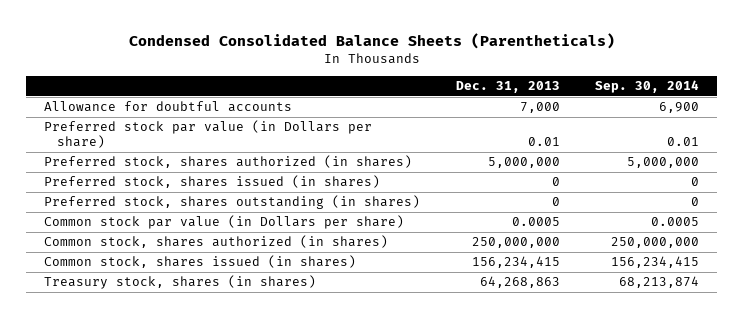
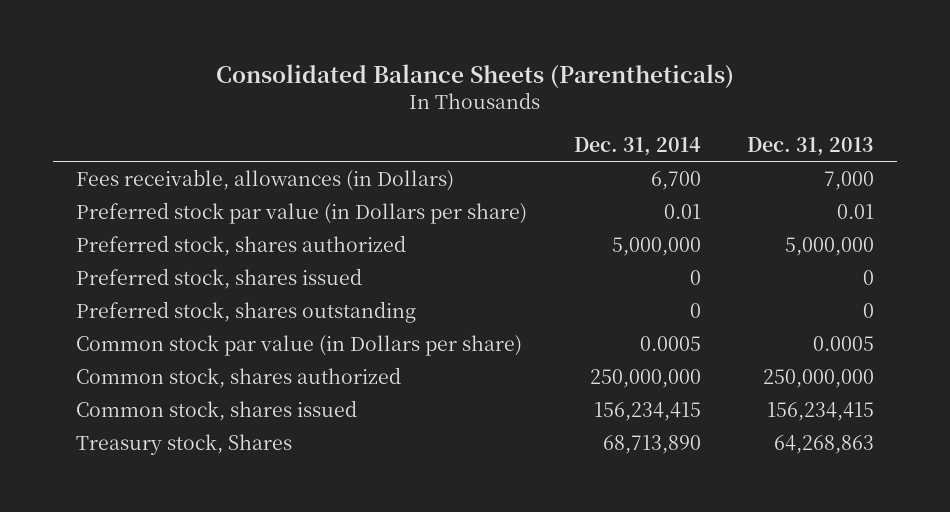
- Condensed Consolidated Balance Sheets (Parentheticals)
+ Consolidated Balance Sheets (Parentheticals)
- | Dec. 31, 2013 | Sep. 30, 2014
+ | Dec. 31, 2014 | Dec. 31, 2013
- Allowance for doubtful accounts | 7,000 | 6,900
+ Fees receivable, allowances (in Dollars) | 6,700 | 7,000
- Preferred stock, shares authorized (in shares) | 5,000,000 | 5,000,000
- Preferred stock, shares issued (in shares) | 0 | 0
- Preferred stock, shares outstanding (in shares) | 0 | 0
+ Preferred stock, shares authorized | 5,000,000 | 5,000,000
+ Preferred stock, shares issued | 0 | 0
+ Preferred stock, shares outstanding | 0 | 0
- Common stock, shares authorized (in shares) | 250,000,000 | 250,000,000
- Common stock, shares issued (in shares) | 156,234,415 | 156,234,415
- Treasury stock, shares (in shares) | 64,268,863 | 68,213,874
+ Common stock, shares authorized | 250,000,000 | 250,000,000
+ Common stock, shares issued | 156,234,415 | 156,234,415
+ Treasury stock, Shares | 68,713,890 | 64,268,863

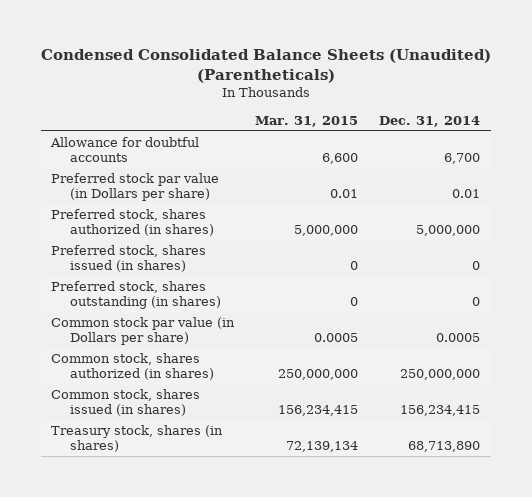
- Consolidated Balance Sheets (Parentheticals)
+ Condensed Consolidated Balance Sheets (Unaudited) (Parentheticals)
- | Dec. 31, 2014 | Dec. 31, 2013
+ | Mar. 31, 2015 | Dec. 31, 2014
- Fees receivable, allowances (in Dollars) | 6,700 | 7,000
+ Allowance for doubtful accounts | 6,600 | 6,700
- Preferred stock, shares authorized | 5,000,000 | 5,000,000
- Preferred stock, shares issued | 0 | 0
- Preferred stock, shares outstanding | 0 | 0
+ Preferred stock, shares authorized (in shares) | 5,000,000 | 5,000,000
+ Preferred stock, shares issued (in shares) | 0 | 0
+ Preferred stock, shares outstanding (in shares) | 0 | 0
- Common stock, shares authorized | 250,000,000 | 250,000,000
- Common stock, shares issued | 156,234,415 | 156,234,415
- Treasury stock, Shares | 68,713,890 | 64,268,863
+ Common stock, shares authorized (in shares) | 250,000,000 | 250,000,000
+ Common stock, shares issued (in shares) | 156,234,415 | 156,234,415
+ Treasury stock, shares (in shares) | 72,139,134 | 68,713,890

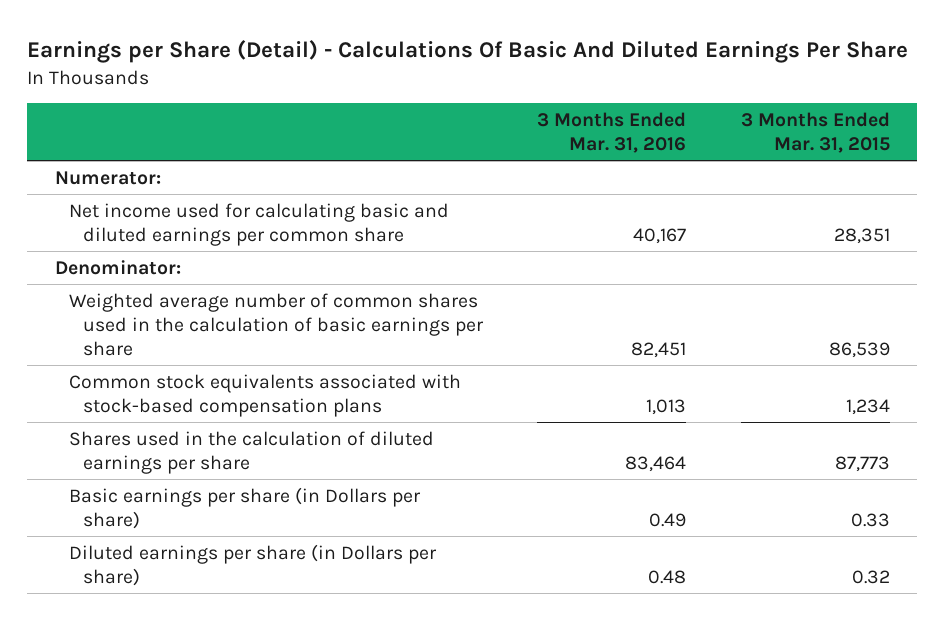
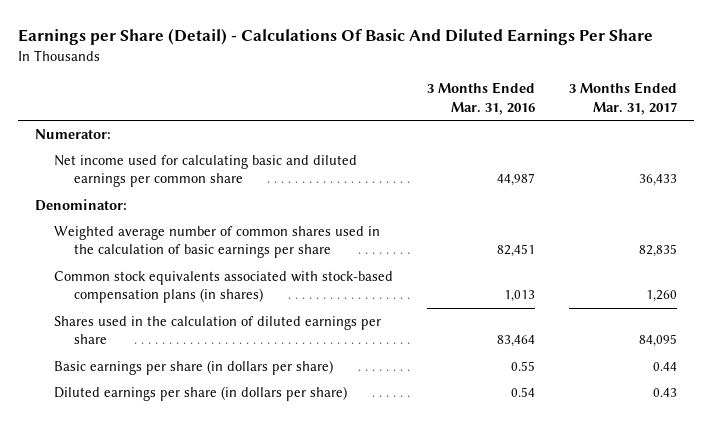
- | 3 Months Ended Mar. 31, 2016 | 3 Months Ended Mar. 31, 2015
+ | 3 Months Ended Mar. 31, 2016 | 3 Months Ended Mar. 31, 2017
- Net income used for calculating basic and diluted earnings per common share | 40,167 | 28,351
+ Net income used for calculating basic and diluted earnings per common share | 44,987 | 36,433
- Common stock equivalents associated with stock-based compensation plans | 1,013 | 1,234
+ Common stock equivalents associated with stock-based compensation plans (in shares) | 1,013 | 1,260
- Basic earnings per share (in Dollars per share) | 0.49 | 0.33
- Diluted earnings per share (in Dollars per share) | 0.48 | 0.32
+ Basic earnings per share (in dollars per share) | 0.55 | 0.44
+ Diluted earnings per share (in dollars per share) | 0.54 | 0.43

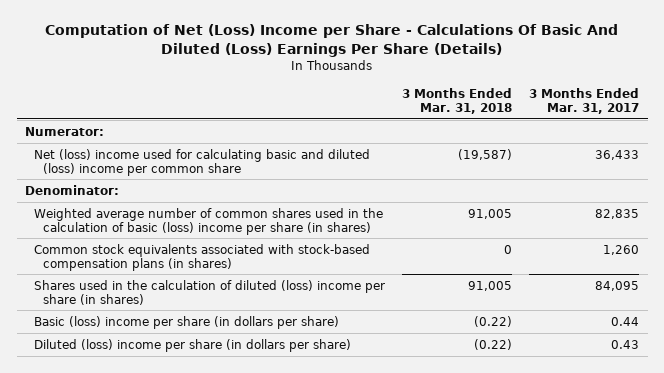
- Earnings per Share (Detail) - Calculations Of Basic And Diluted Earnings Per Share
+ Computation of Net (Loss) Income per Share - Calculations Of Basic And Diluted (Loss) Earnings Per Share (Details)
- | 3 Months Ended Mar. 31, 2016 | 3 Months Ended Mar. 31, 2017
+ | 3 Months Ended Mar. 31, 2018 | 3 Months Ended Mar. 31, 2017
- Net income used for calculating basic and diluted earnings per common share | 44,987 | 36,433
+ Net (loss) income used for calculating basic and diluted (loss) income per common share | (19,587) | 36,433
- Weighted average number of common shares used in the calculation of basic earnings per share | 82,451 | 82,835
+ Weighted average number of common shares used in the calculation of basic (loss) income per share (in shares) | 91,005 | 82,835
- Shares used in the calculation of diluted earnings per share | 83,464 | 84,095
- Basic earnings per share (in dollars per share) | 0.55 | 0.44
- Diluted earnings per share (in dollars per share) | 0.54 | 0.43
+ Shares used in the calculation of diluted (loss) income per share (in shares) | 91,005 | 84,095
+ Basic (loss) income per share (in dollars per share) | (0.22) | 0.44
+ Diluted (loss) income per share (in dollars per share) | (0.22) | 0.43

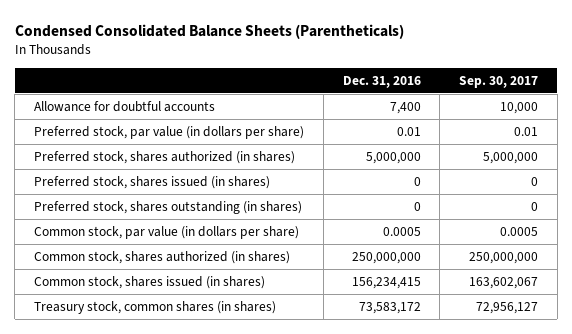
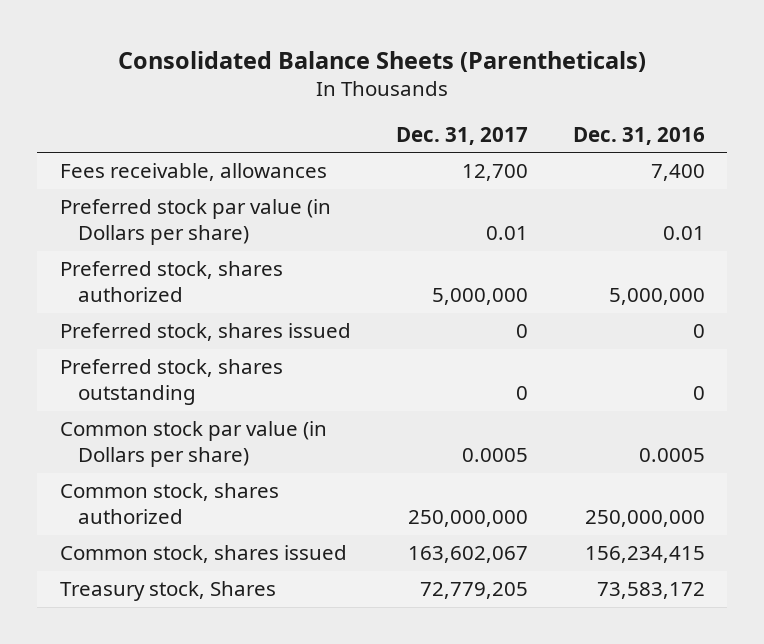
- Condensed Consolidated Balance Sheets (Parentheticals)
+ Consolidated Balance Sheets (Parentheticals)
- | Dec. 31, 2016 | Sep. 30, 2017
+ | Dec. 31, 2017 | Dec. 31, 2016
- Allowance for doubtful accounts | 7,400 | 10,000
- Preferred stock, par value (in dollars per share) | 0.01 | 0.01
- Preferred stock, shares authorized (in shares) | 5,000,000 | 5,000,000
- Preferred stock, shares issued (in shares) | 0 | 0
- Preferred stock, shares outstanding (in shares) | 0 | 0
- Common stock, par value (in dollars per share) | 0.0005 | 0.0005
- Common stock, shares authorized (in shares) | 250,000,000 | 250,000,000
- Common stock, shares issued (in shares) | 156,234,415 | 163,602,067
- Treasury stock, common shares (in shares) | 73,583,172 | 72,956,127
+ Fees receivable, allowances | 12,700 | 7,400
+ Preferred stock par value (in Dollars per share) | 0.01 | 0.01
+ Preferred stock, shares authorized | 5,000,000 | 5,000,000
+ Preferred stock, shares issued | 0 | 0
+ Preferred stock, shares outstanding | 0 | 0
+ Common stock par value (in Dollars per share) | 0.0005 | 0.0005
+ Common stock, shares authorized | 250,000,000 | 250,000,000
+ Common stock, shares issued | 163,602,067 | 156,234,415
+ Treasury stock, Shares | 72,779,205 | 73,583,172

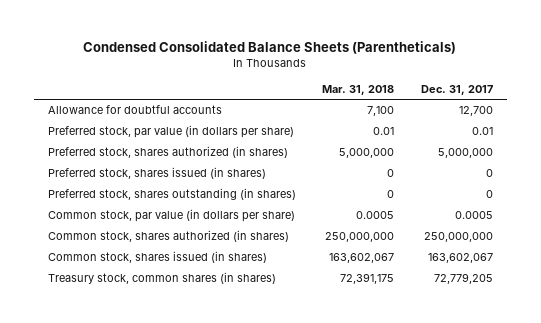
- Consolidated Balance Sheets (Parentheticals)
+ Condensed Consolidated Balance Sheets (Parentheticals)
- | Dec. 31, 2017 | Dec. 31, 2016
+ | Mar. 31, 2018 | Dec. 31, 2017
- Fees receivable, allowances | 12,700 | 7,400
- Preferred stock par value (in Dollars per share) | 0.01 | 0.01
- Preferred stock, shares authorized | 5,000,000 | 5,000,000
- Preferred stock, shares issued | 0 | 0
- Preferred stock, shares outstanding | 0 | 0
- Common stock par value (in Dollars per share) | 0.0005 | 0.0005
- Common stock, shares authorized | 250,000,000 | 250,000,000
- Common stock, shares issued | 163,602,067 | 156,234,415
- Treasury stock, Shares | 72,779,205 | 73,583,172
+ Allowance for doubtful accounts | 7,100 | 12,700
+ Preferred stock, par value (in dollars per share) | 0.01 | 0.01
+ Preferred stock, shares authorized (in shares) | 5,000,000 | 5,000,000
+ Preferred stock, shares issued (in shares) | 0 | 0
+ Preferred stock, shares outstanding (in shares) | 0 | 0
+ Common stock, par value (in dollars per share) | 0.0005 | 0.0005
+ Common stock, shares authorized (in shares) | 250,000,000 | 250,000,000
+ Common stock, shares issued (in shares) | 163,602,067 | 163,602,067
+ Treasury stock, common shares (in shares) | 72,391,175 | 72,779,205

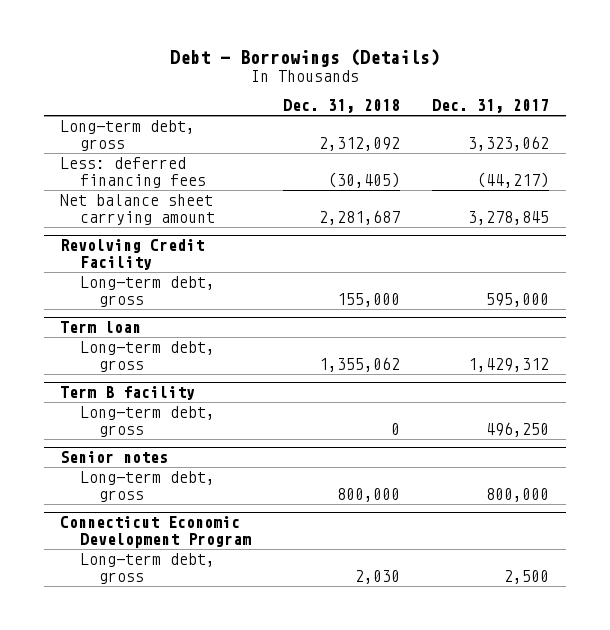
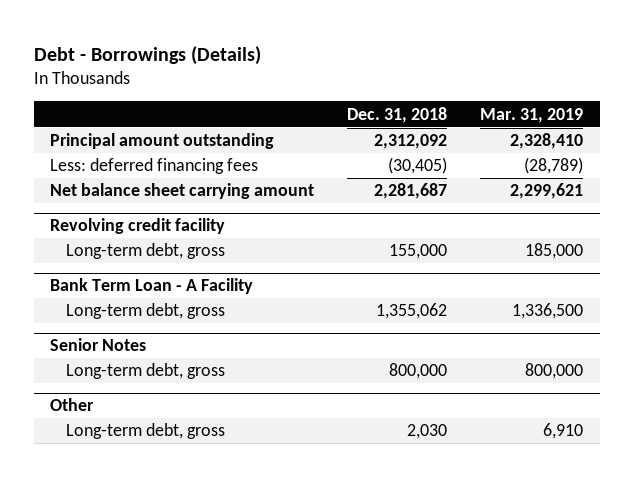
- | Dec. 31, 2018 | Dec. 31, 2017
+ | Dec. 31, 2018 | Mar. 31, 2019
- Long-term debt, gross | 2,312,092 | 3,323,062
+ Principal amount outstanding | 2,312,092 | 2,328,410
- Revolving Credit Facility
+ Revolving credit facility
- Term loan
+ Bank Term Loan - A Facility
- Term B facility
- Long-term debt, gross | 0 | 496,250
- Senior notes
+ Senior Notes
- Connecticut Economic Development Program
+ Other

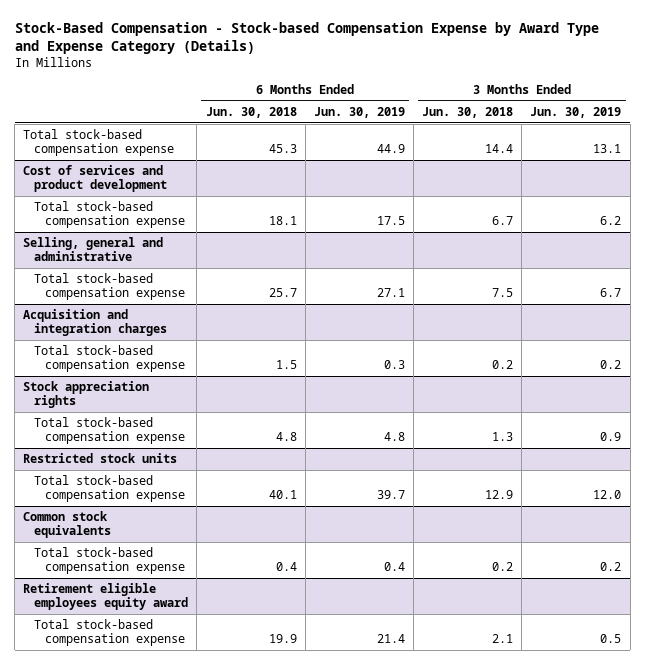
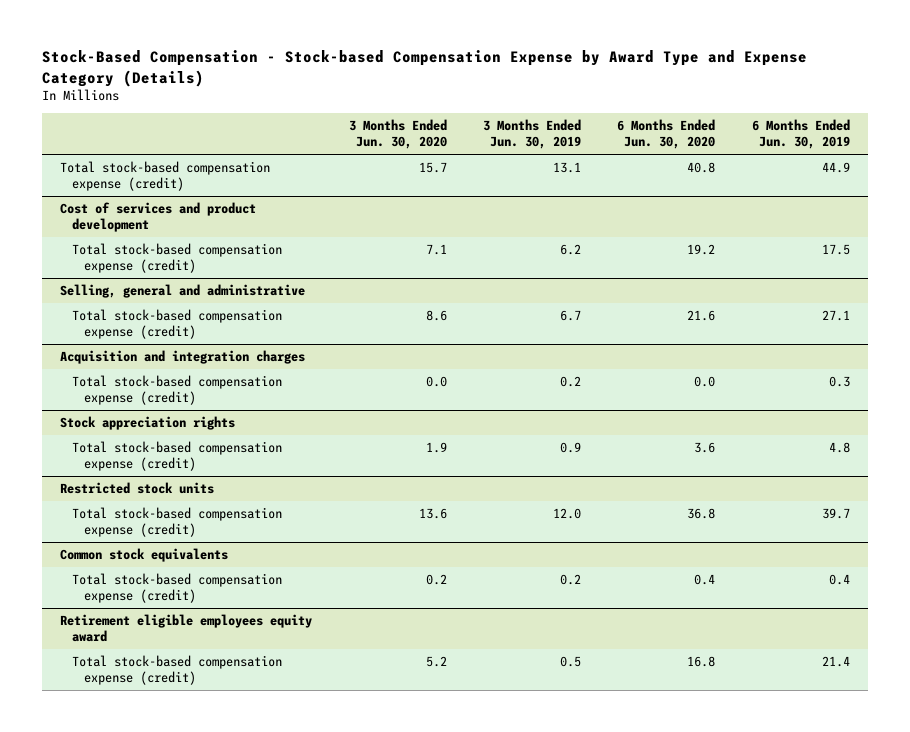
- | 6 Months Ended Jun. 30, 2018 | 6 Months Ended Jun. 30, 2019 | 3 Months Ended Jun. 30, 2018 | 3 Months Ended Jun. 30, 2019
+ | 3 Months Ended Jun. 30, 2020 | 3 Months Ended Jun. 30, 2019 | 6 Months Ended Jun. 30, 2020 | 6 Months Ended Jun. 30, 2019
- Total stock-based compensation expense | 45.3 | 44.9 | 14.4 | 13.1
+ Total stock-based compensation expense (credit) | 15.7 | 13.1 | 40.8 | 44.9
@ Cost of services and product development
- Total stock-based compensation expense | 18.1 | 17.5 | 6.7 | 6.2
+ Total stock-based compensation expense (credit) | 7.1 | 6.2 | 19.2 | 17.5
@ Selling, general and administrative
- Total stock-based compensation expense | 25.7 | 27.1 | 7.5 | 6.7
+ Total stock-based compensation expense (credit) | 8.6 | 6.7 | 21.6 | 27.1
@ Acquisition and integration charges
- Total stock-based compensation expense | 1.5 | 0.3 | 0.2 | 0.2
+ Total stock-based compensation expense (credit) | 0.0 | 0.2 | 0.0 | 0.3
@ Stock appreciation rights
- Total stock-based compensation expense | 4.8 | 4.8 | 1.3 | 0.9
+ Total stock-based compensation expense (credit) | 1.9 | 0.9 | 3.6 | 4.8
@ Restricted stock units
- Total stock-based compensation expense | 40.1 | 39.7 | 12.9 | 12.0
+ Total stock-based compensation expense (credit) | 13.6 | 12.0 | 36.8 | 39.7
@ Common stock equivalents
- Total stock-based compensation expense | 0.4 | 0.4 | 0.2 | 0.2
+ Total stock-based compensation expense (credit) | 0.2 | 0.2 | 0.4 | 0.4
@ Retirement eligible employees equity award
- Total stock-based compensation expense | 19.9 | 21.4 | 2.1 | 0.5
+ Total stock-based compensation expense (credit) | 5.2 | 0.5 | 16.8 | 21.4

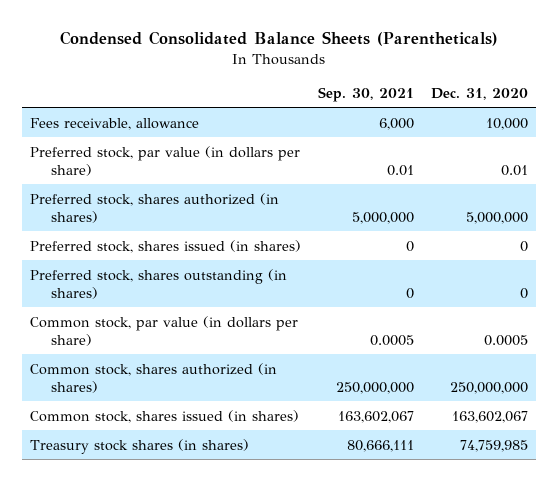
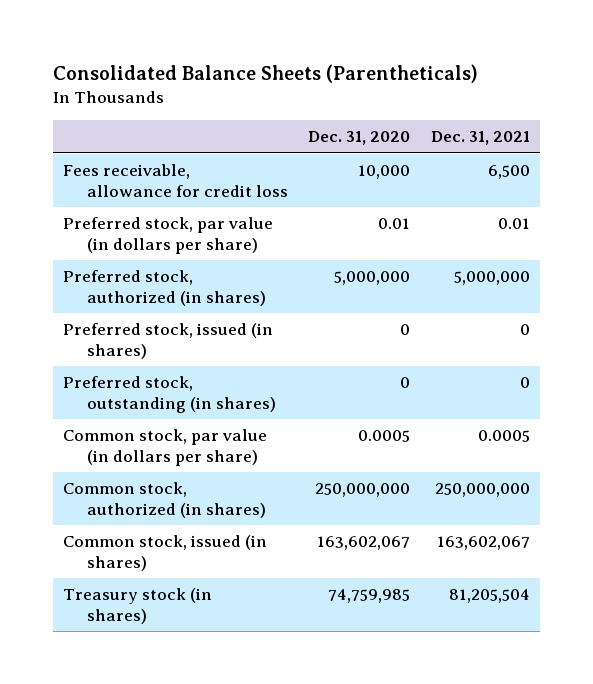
- Condensed Consolidated Balance Sheets (Parentheticals)
+ Consolidated Balance Sheets (Parentheticals)
- | Sep. 30, 2021 | Dec. 31, 2020
+ | Dec. 31, 2020 | Dec. 31, 2021
- Fees receivable, allowance | 6,000 | 10,000
+ Fees receivable, allowance for credit loss | 10,000 | 6,500
- Preferred stock, shares authorized (in shares) | 5,000,000 | 5,000,000
- Preferred stock, shares issued (in shares) | 0 | 0
- Preferred stock, shares outstanding (in shares) | 0 | 0
+ Preferred stock, authorized (in shares) | 5,000,000 | 5,000,000
+ Preferred stock, issued (in shares) | 0 | 0
+ Preferred stock, outstanding (in shares) | 0 | 0
- Common stock, shares authorized (in shares) | 250,000,000 | 250,000,000
- Common stock, shares issued (in shares) | 163,602,067 | 163,602,067
- Treasury stock shares (in shares) | 80,666,111 | 74,759,985
+ Common stock, authorized (in shares) | 250,000,000 | 250,000,000
+ Common stock, issued (in shares) | 163,602,067 | 163,602,067
+ Treasury stock (in shares) | 74,759,985 | 81,205,504

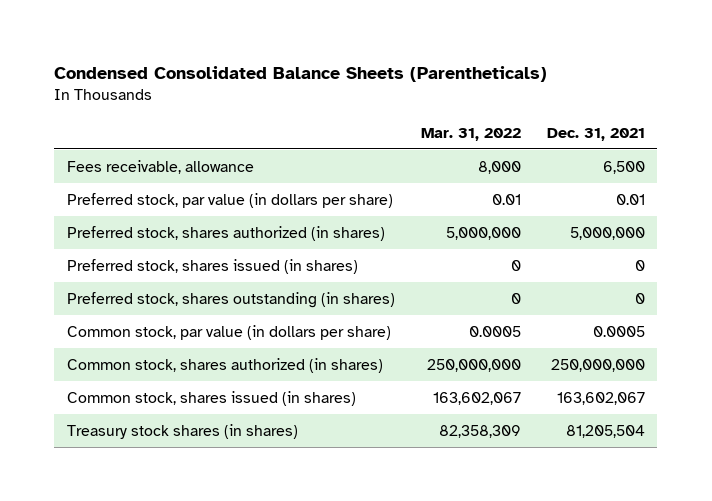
- Consolidated Balance Sheets (Parentheticals)
+ Condensed Consolidated Balance Sheets (Parentheticals)
- | Dec. 31, 2020 | Dec. 31, 2021
+ | Mar. 31, 2022 | Dec. 31, 2021
- Fees receivable, allowance for credit loss | 10,000 | 6,500
+ Fees receivable, allowance | 8,000 | 6,500
- Preferred stock, authorized (in shares) | 5,000,000 | 5,000,000
- Preferred stock, issued (in shares) | 0 | 0
- Preferred stock, outstanding (in shares) | 0 | 0
+ Preferred stock, shares authorized (in shares) | 5,000,000 | 5,000,000
+ Preferred stock, shares issued (in shares) | 0 | 0
+ Preferred stock, shares outstanding (in shares) | 0 | 0
- Common stock, authorized (in shares) | 250,000,000 | 250,000,000
- Common stock, issued (in shares) | 163,602,067 | 163,602,067
- Treasury stock (in shares) | 74,759,985 | 81,205,504
+ Common stock, shares authorized (in shares) | 250,000,000 | 250,000,000
+ Common stock, shares issued (in shares) | 163,602,067 | 163,602,067
+ Treasury stock shares (in shares) | 82,358,309 | 81,205,504

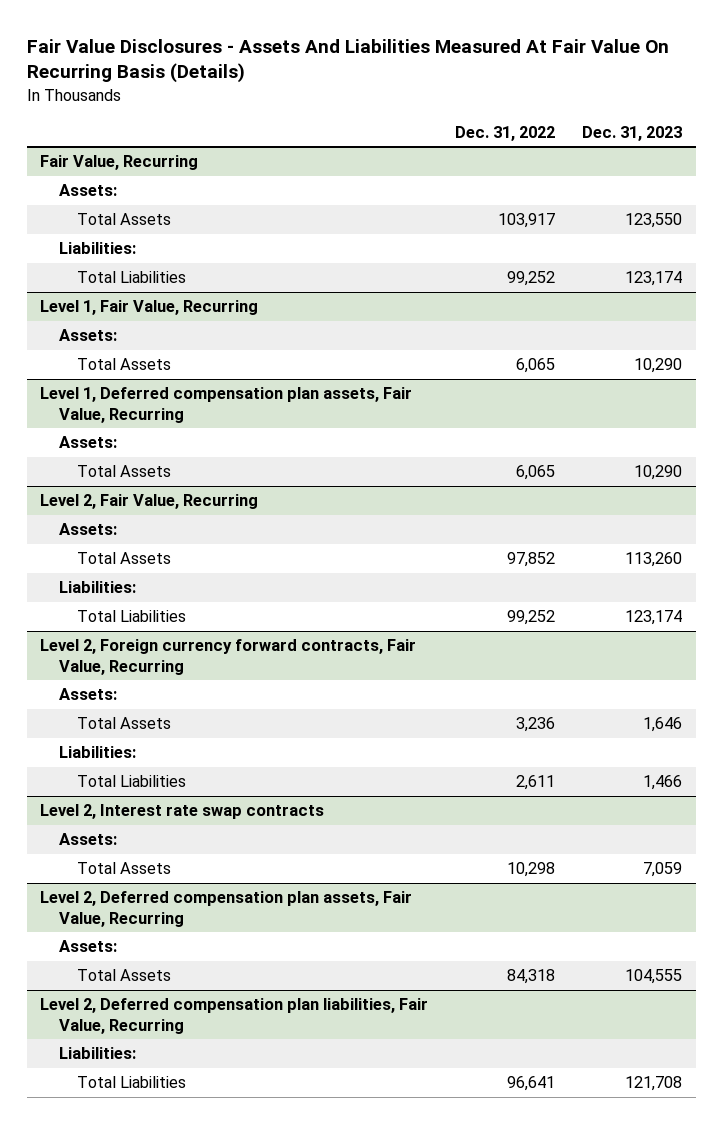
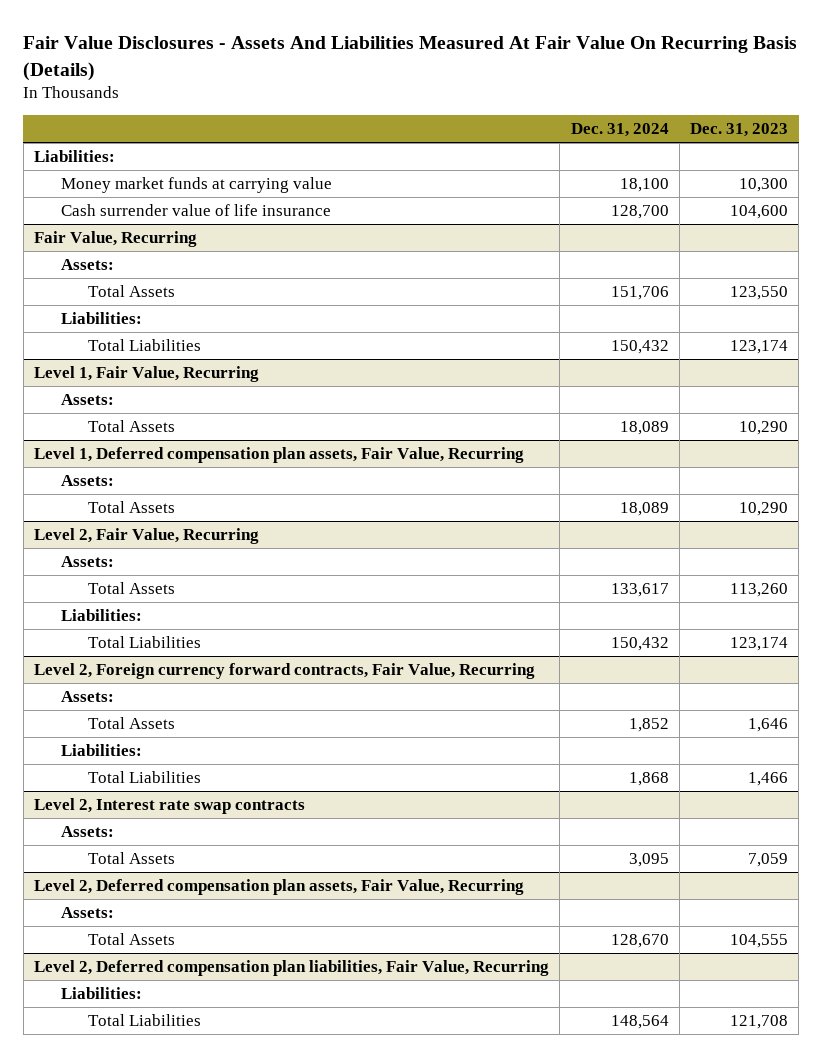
- | Dec. 31, 2022 | Dec. 31, 2023
+ | Dec. 31, 2024 | Dec. 31, 2023
+ Liabilities:
+ Money market funds at carrying value | 18,100 | 10,300
+ Cash surrender value of life insurance | 128,700 | 104,600

